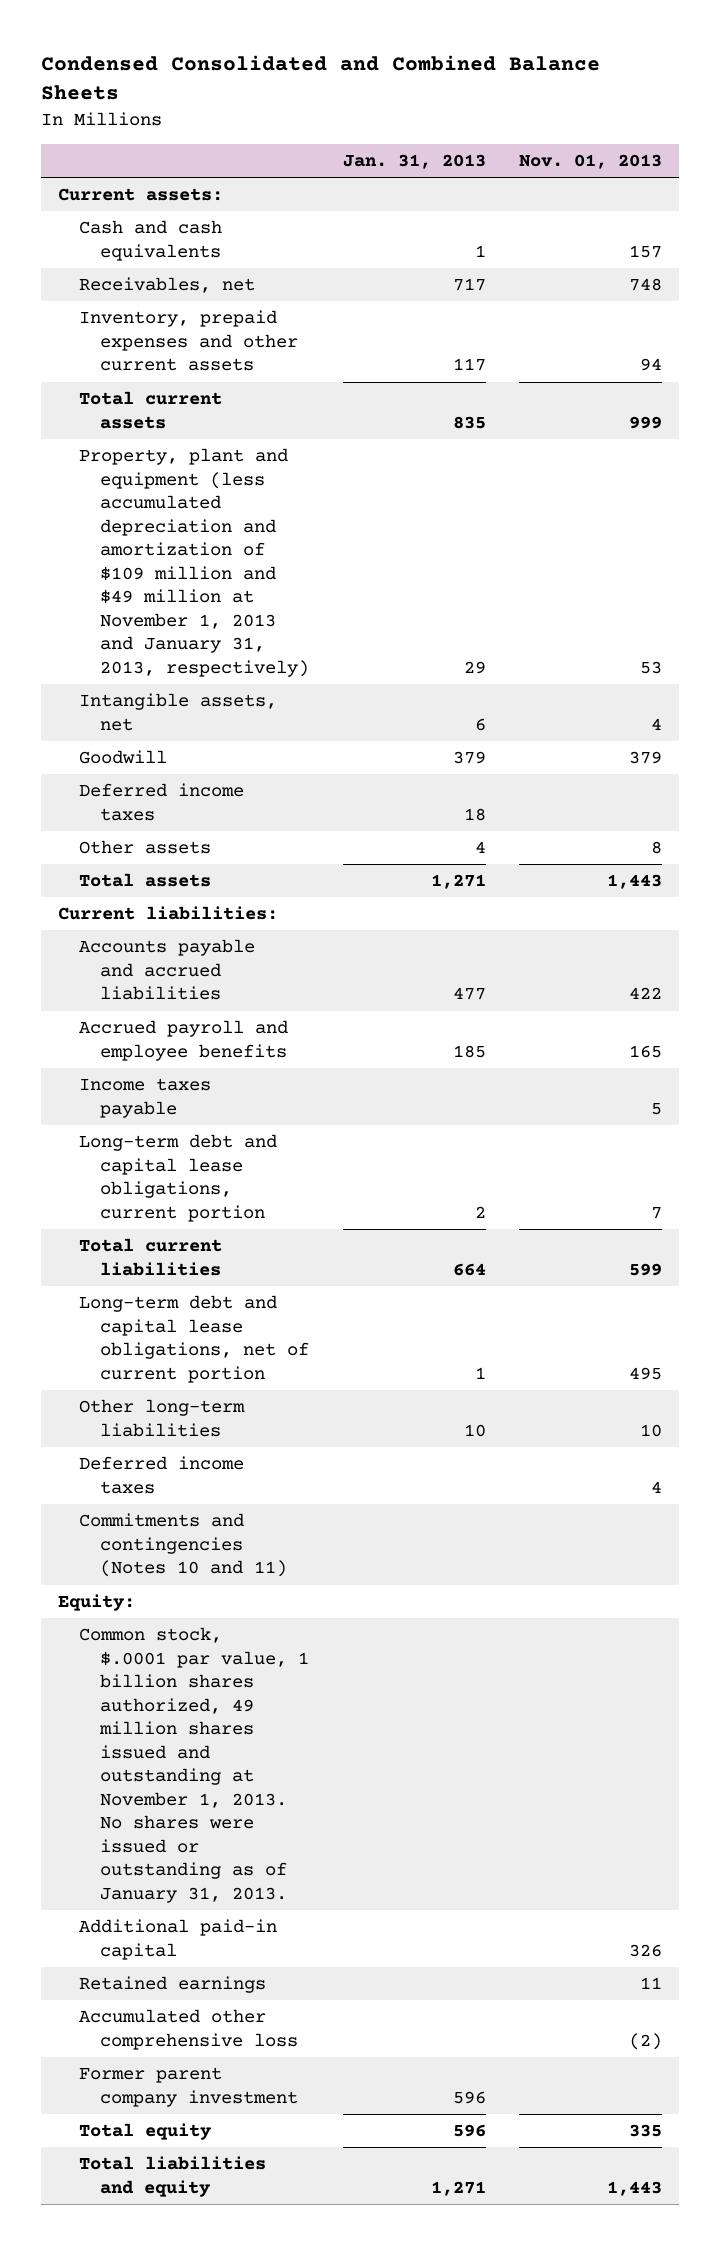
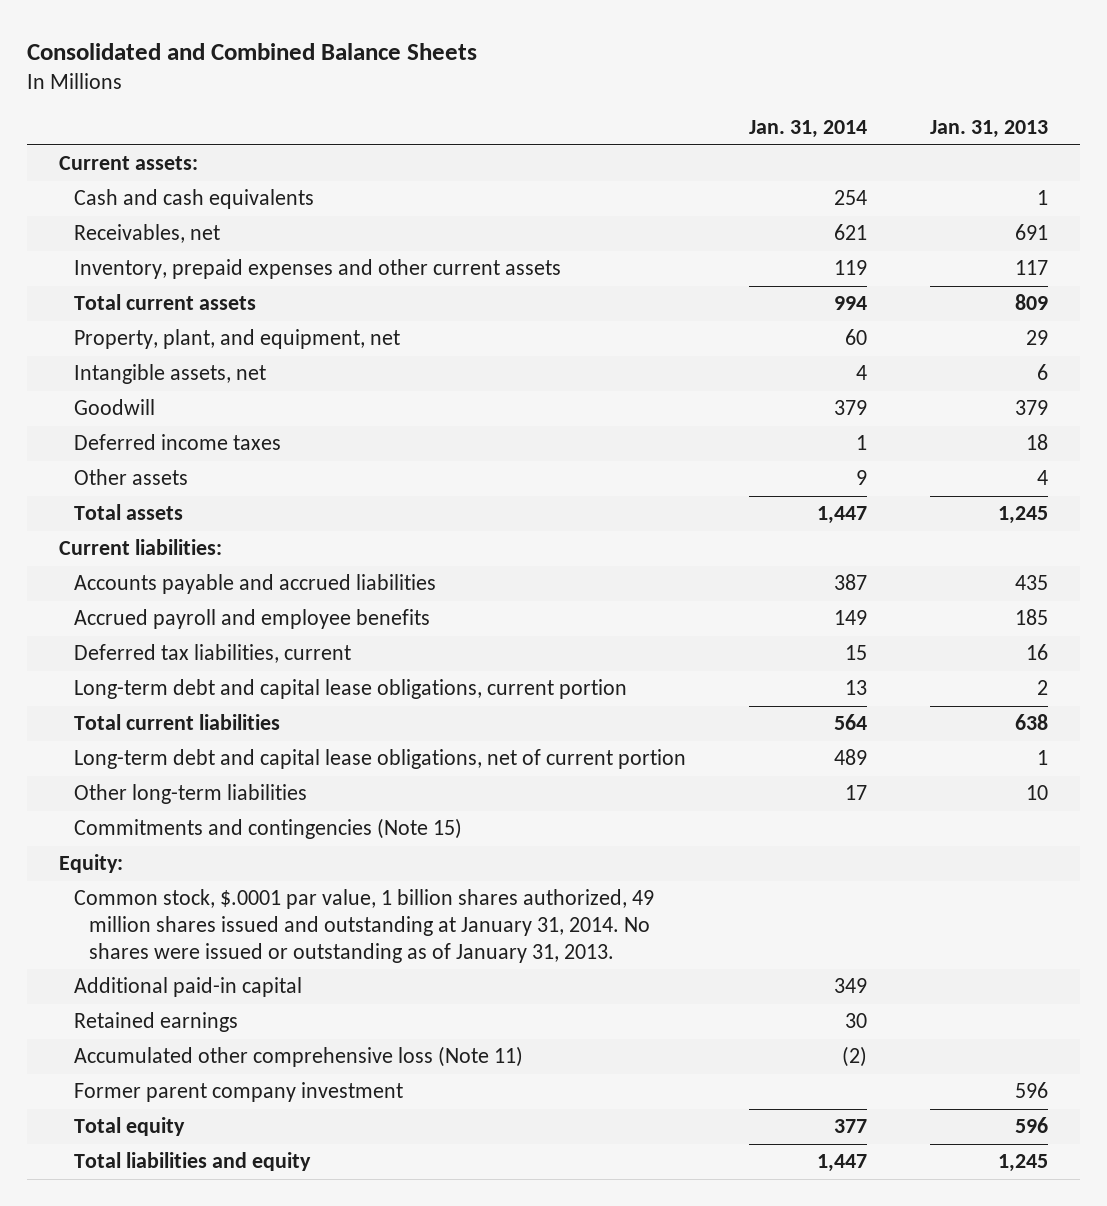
- Condensed Consolidated and Combined Balance Sheets
+ Consolidated and Combined Balance Sheets
- | Jan. 31, 2013 | Nov. 01, 2013
+ | Jan. 31, 2014 | Jan. 31, 2013
- Receivables, net | 717 | 748
+ Receivables, net | 621 | 691
- Total current assets | 835 | 999
- Property, plant and equipment (less accumulated depreciation and amortization of $109 million and $49 million at November 1, 2013 and January 31, 2013, respectively) | 29 | 53
+ Total current assets | 994 | 809
+ Property, plant, and equipment, net | 60 | 29
- Total assets | 1,271 | 1,443
+ Total assets | 1,447 | 1,245
- Accounts payable and accrued liabilities | 477 | 422
+ Accounts payable and accrued liabilities | 387 | 435
- Income taxes payable | | 5
+ Deferred tax liabilities, current | 15 | 16
- Total current liabilities | 664 | 599
+ Total current liabilities | 564 | 638
- Deferred income taxes | | 4
- Commitments and contingencies (Notes 10 and 11)
+ Commitments and contingencies (Note 15)
- Common stock, $.0001 par value, 1 billion shares authorized, 49 million shares issued and outstanding at November 1, 2013. No shares were issued or outstanding as of January 31, 2013.
+ Common stock, $.0001 par value, 1 billion shares authorized, 49 million shares issued and outstanding at January 31, 2014. No shares were issued or outstanding as of January 31, 2013.
- Accumulated other comprehensive loss | | (2)
+ Accumulated other comprehensive loss (Note 11) | (2) |
- Total liabilities and equity | 1,271 | 1,443
+ Total liabilities and equity | 1,447 | 1,245

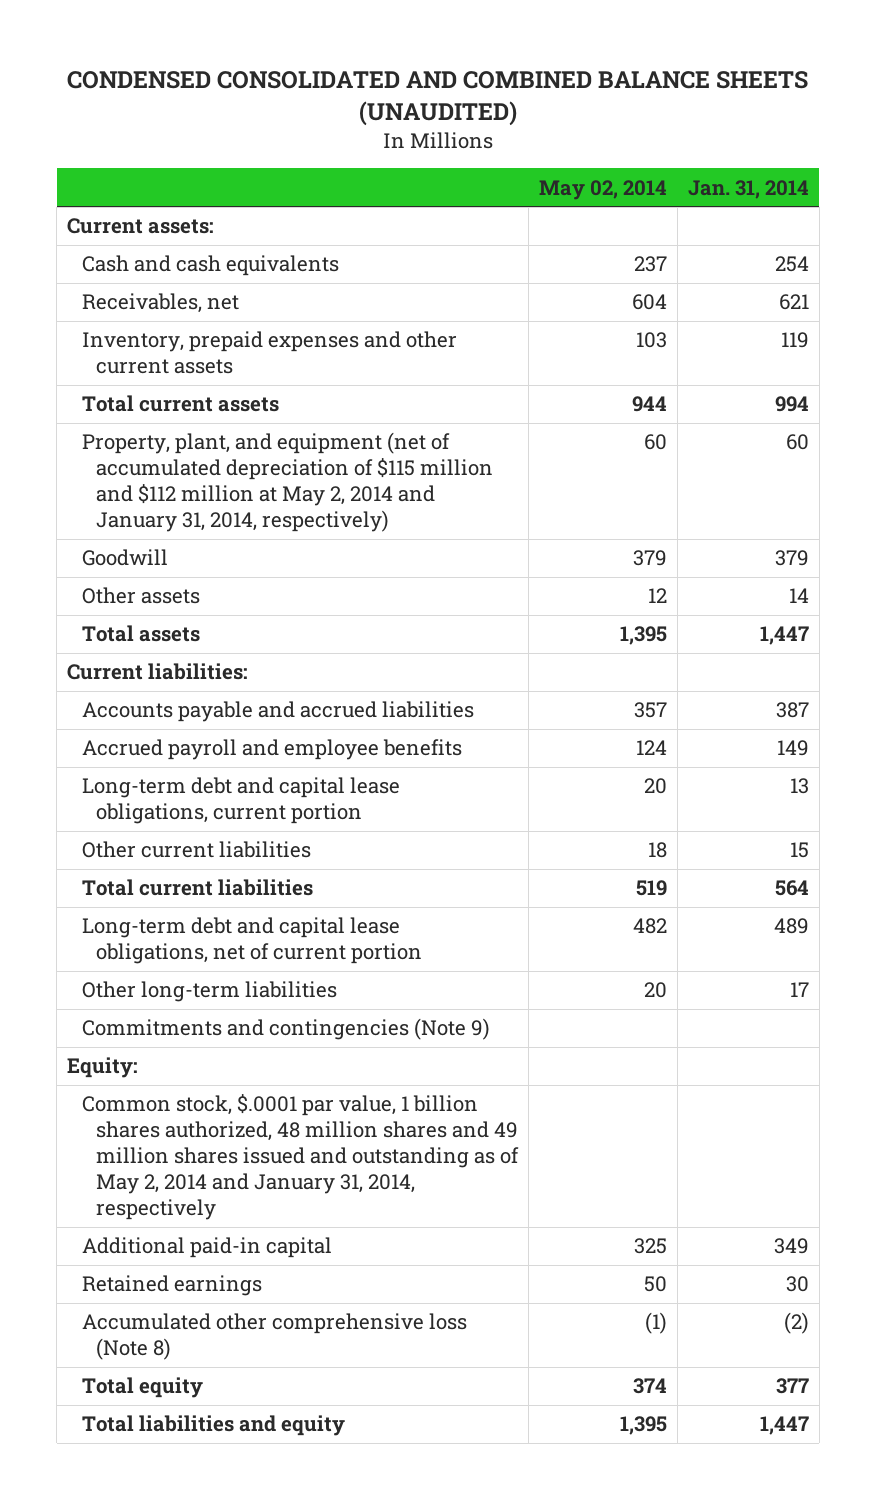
- Consolidated and Combined Balance Sheets
+ CONDENSED CONSOLIDATED AND COMBINED BALANCE SHEETS (UNAUDITED)
- | Jan. 31, 2014 | Jan. 31, 2013
+ | May 02, 2014 | Jan. 31, 2014
- Property, plant, and equipment, net | 60 | 29
- Intangible assets, net | 4 | 6
+ Property, plant, and equipment (net of accumulated depreciation of $115 million and $112 million at May 2, 2014 and January 31, 2014, respectively) | 60 | 60
- Deferred income taxes | 1 | 18
- Other assets | 9 | 4
+ Other assets | 12 | 14
- Deferred tax liabilities, current | 15 | 16
+ Other current liabilities | 18 | 15
- Commitments and contingencies (Note 15)
+ Commitments and contingencies (Note 9)
- Common stock, $.0001 par value, 1 billion shares authorized, 49 million shares issued and outstanding at January 31, 2014. No shares were issued or outstanding as of January 31, 2013.
+ Common stock, $.0001 par value, 1 billion shares authorized, 48 million shares and 49 million shares issued and outstanding as of May 2, 2014 and January 31, 2014, respectively
- Accumulated other comprehensive loss (Note 11) | (2) |
- Former parent company investment | | 596
+ Accumulated other comprehensive loss (Note 8) | (1) | (2)

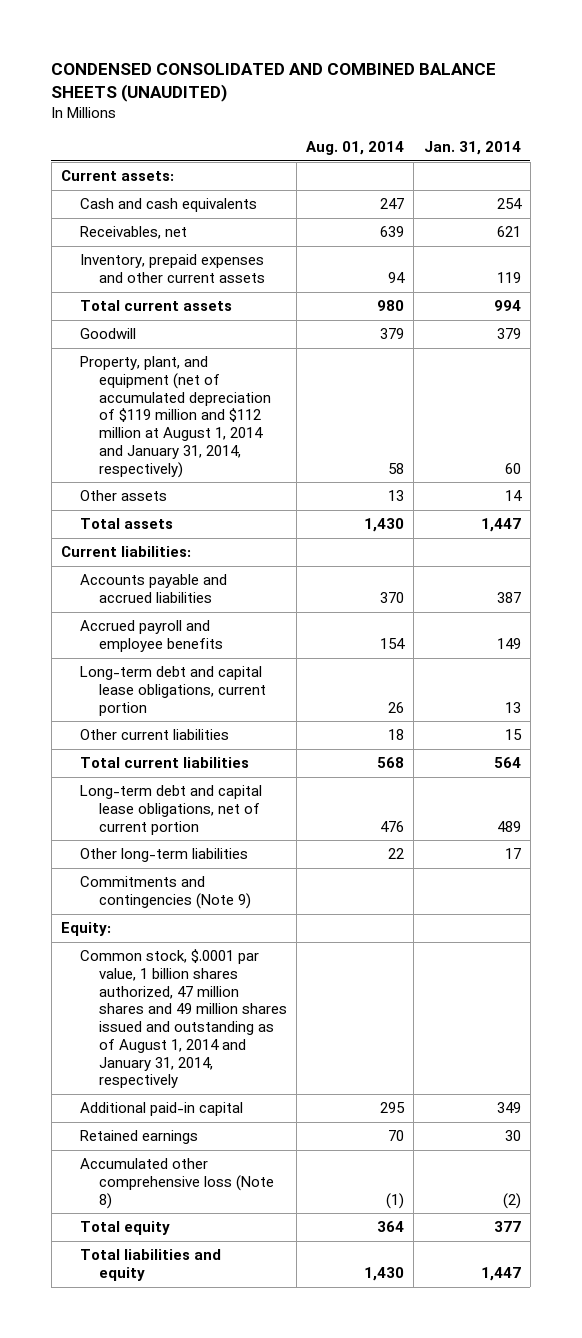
- | May 02, 2014 | Jan. 31, 2014
+ | Aug. 01, 2014 | Jan. 31, 2014
- Property, plant, and equipment (net of accumulated depreciation of $115 million and $112 million at May 2, 2014 and January 31, 2014, respectively) | 60 | 60
+ Property, plant, and equipment (net of accumulated depreciation of $119 million and $112 million at August 1, 2014 and January 31, 2014, respectively) | 58 | 60
- Common stock, $.0001 par value, 1 billion shares authorized, 48 million shares and 49 million shares issued and outstanding as of May 2, 2014 and January 31, 2014, respectively
+ Common stock, $.0001 par value, 1 billion shares authorized, 47 million shares and 49 million shares issued and outstanding as of August 1, 2014 and January 31, 2014, respectively

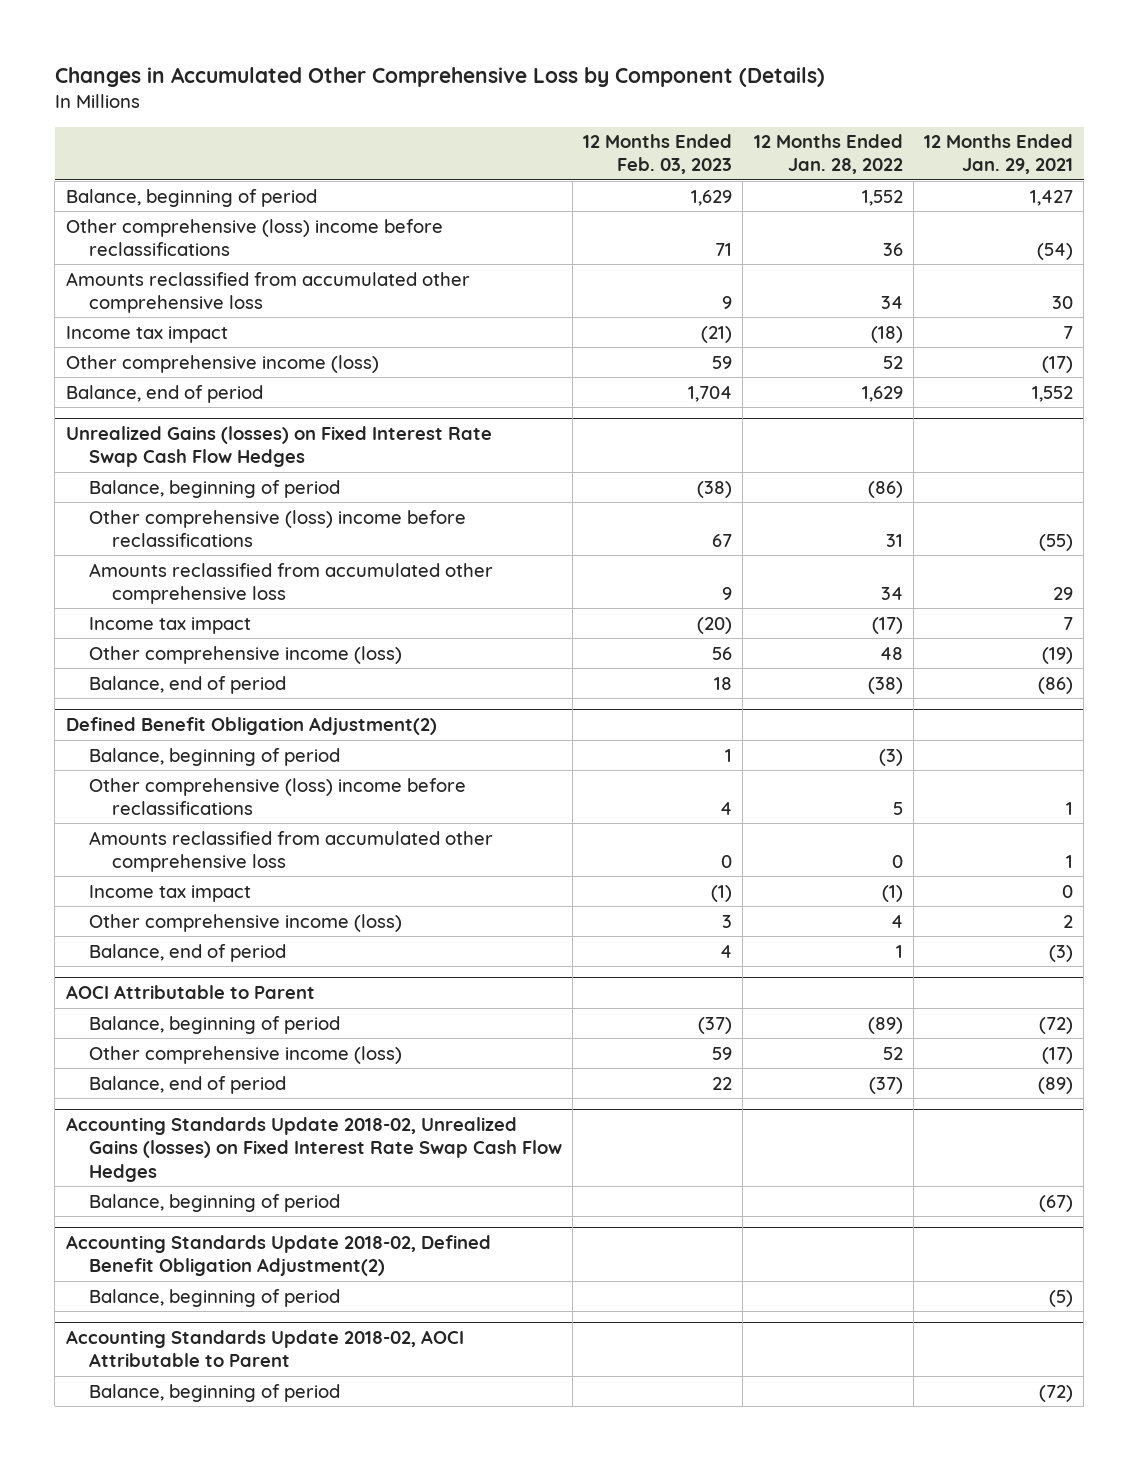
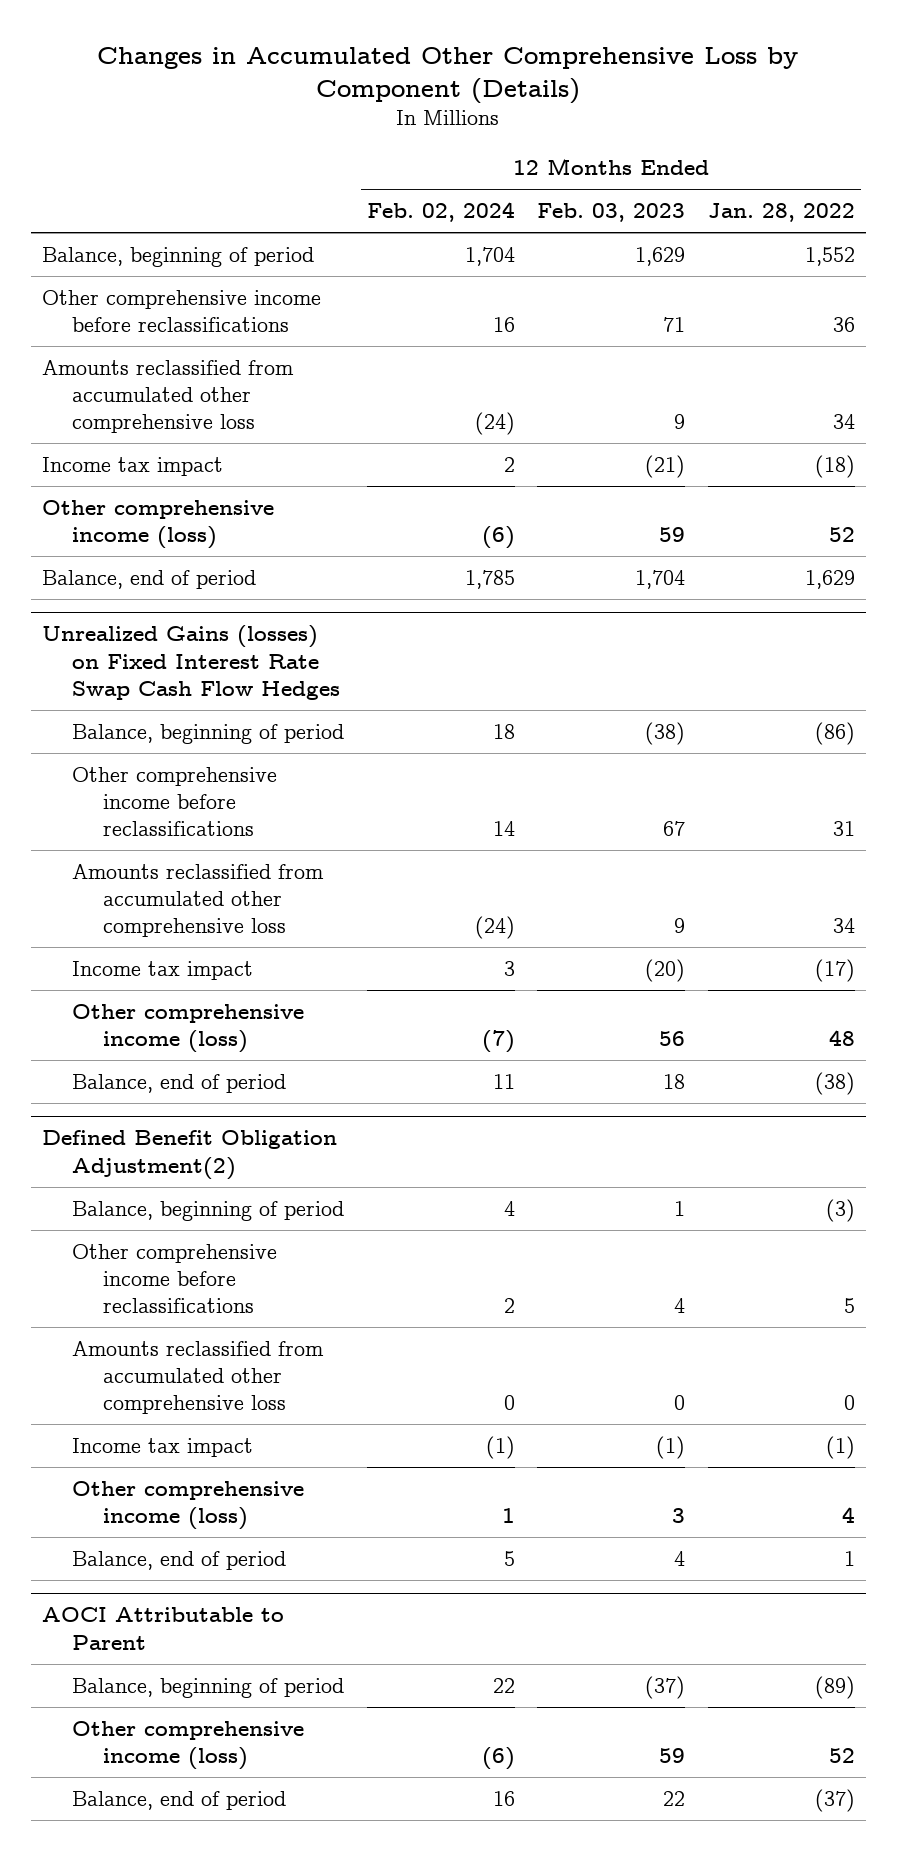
- | 12 Months Ended Feb. 03, 2023 | 12 Months Ended Jan. 28, 2022 | 12 Months Ended Jan. 29, 2021
+ | 12 Months Ended Feb. 02, 2024 | 12 Months Ended Feb. 03, 2023 | 12 Months Ended Jan. 28, 2022
- Other comprehensive (loss) income before reclassifications | 71 | 36 | (54)
+ Other comprehensive income before reclassifications | 16 | 71 | 36
@ Unrealized Gains (losses) on Fixed Interest Rate Swap Cash Flow Hedges
- Other comprehensive (loss) income before reclassifications | 67 | 31 | (55)
+ Other comprehensive income before reclassifications | 14 | 67 | 31
@ Defined Benefit Obligation Adjustment(2)
- Other comprehensive (loss) income before reclassifications | 4 | 5 | 1
+ Other comprehensive income before reclassifications | 2 | 4 | 5
- Accounting Standards Update 2018-02, Unrealized Gains (losses) on Fixed Interest Rate Swap Cash Flow Hedges
- Balance, beginning of period | | | (67)
- Accounting Standards Update 2018-02, Defined Benefit Obligation Adjustment(2)
- Balance, beginning of period | | | (5)
- Accounting Standards Update 2018-02, AOCI Attributable to Parent
- Balance, beginning of period | | | (72)

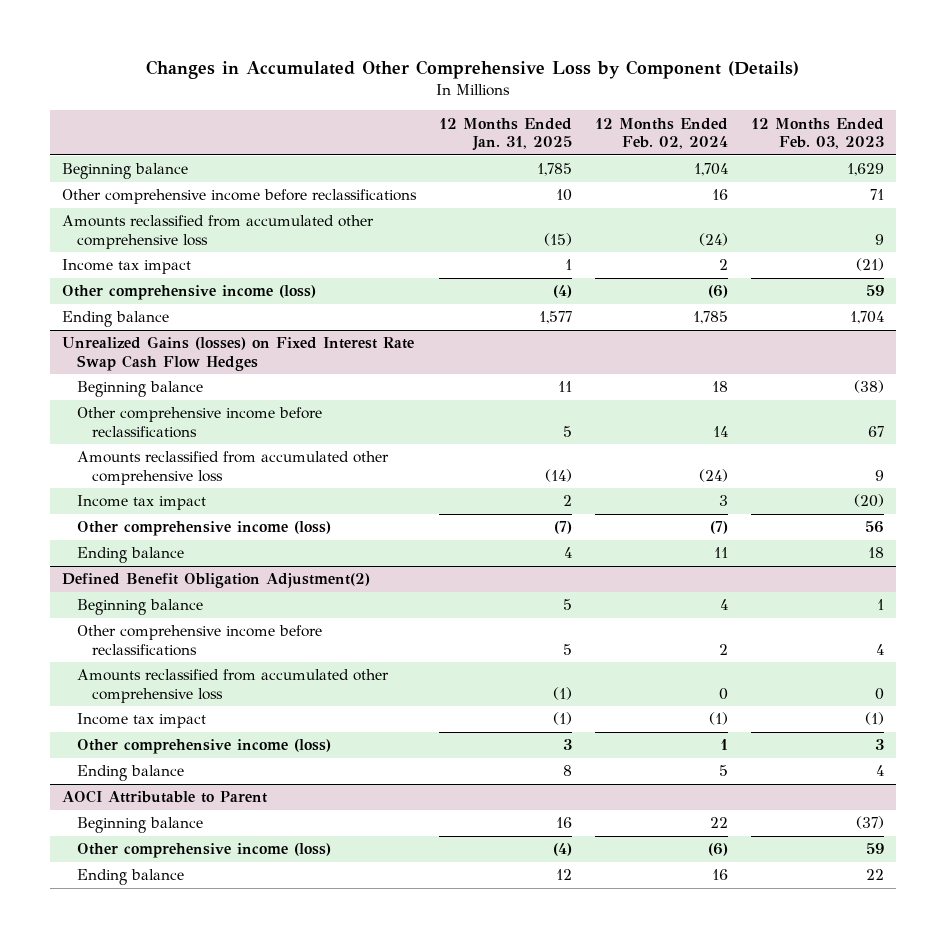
- | 12 Months Ended Feb. 02, 2024 | 12 Months Ended Feb. 03, 2023 | 12 Months Ended Jan. 28, 2022
+ | 12 Months Ended Jan. 31, 2025 | 12 Months Ended Feb. 02, 2024 | 12 Months Ended Feb. 03, 2023
- Balance, beginning of period | 1,704 | 1,629 | 1,552
+ Beginning balance | 1,785 | 1,704 | 1,629
- Balance, end of period | 1,785 | 1,704 | 1,629
+ Ending balance | 1,577 | 1,785 | 1,704
@ Unrealized Gains (losses) on Fixed Interest Rate Swap Cash Flow Hedges
- Balance, beginning of period | 18 | (38) | (86)
+ Beginning balance | 11 | 18 | (38)
- Balance, end of period | 11 | 18 | (38)
+ Ending balance | 4 | 11 | 18
@ Defined Benefit Obligation Adjustment(2)
- Balance, beginning of period | 4 | 1 | (3)
+ Beginning balance | 5 | 4 | 1
- Balance, end of period | 5 | 4 | 1
+ Ending balance | 8 | 5 | 4
@ AOCI Attributable to Parent
- Balance, beginning of period | 22 | (37) | (89)
+ Beginning balance | 16 | 22 | (37)
- Balance, end of period | 16 | 22 | (37)
+ Ending balance | 12 | 16 | 22

